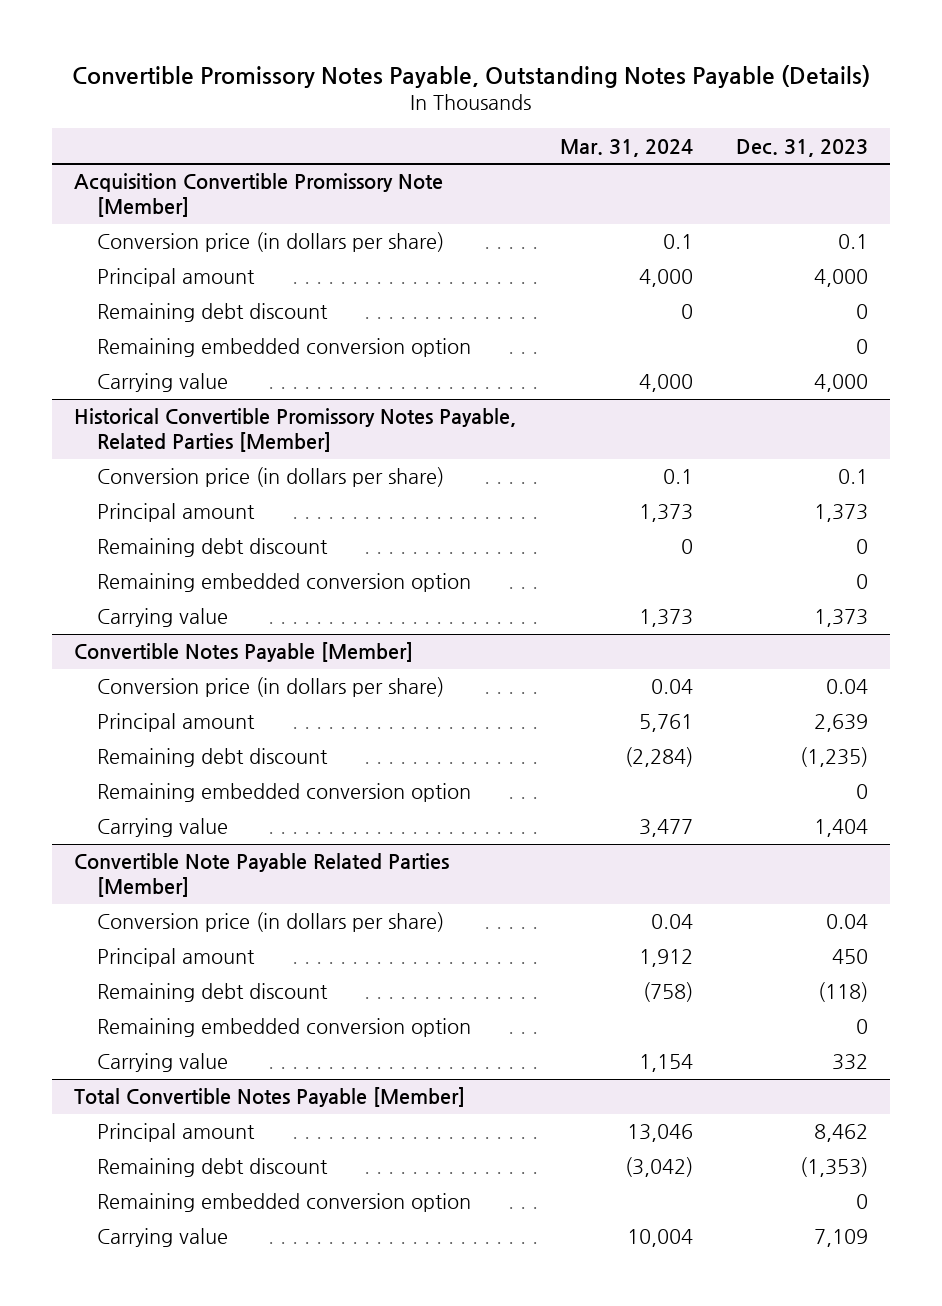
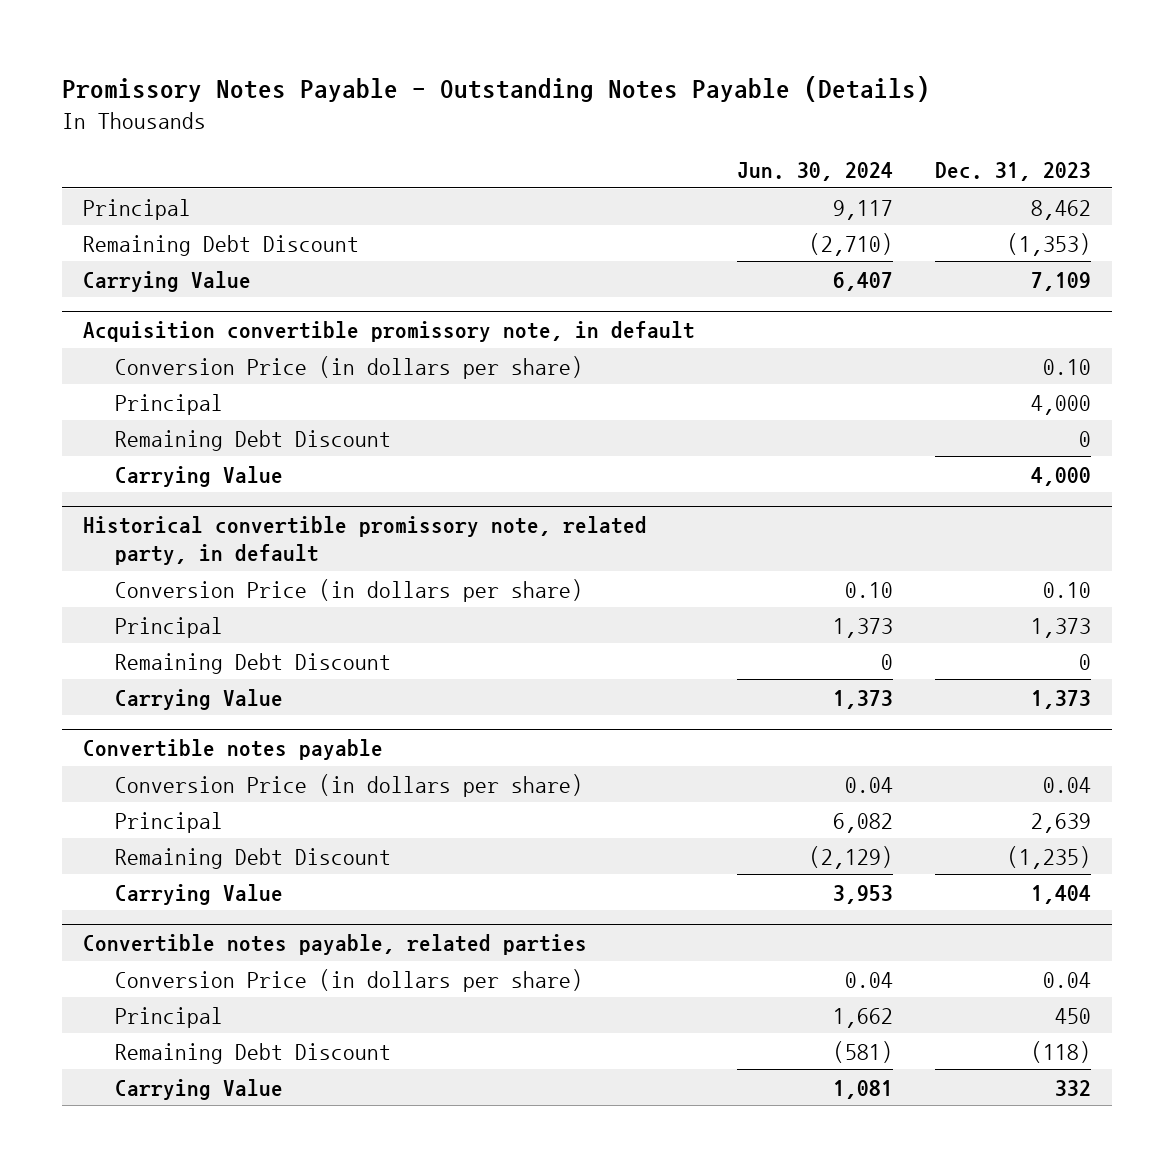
- Convertible Promissory Notes Payable, Outstanding Notes Payable (Details)
+ Promissory Notes Payable - Outstanding Notes Payable (Details)
- | Mar. 31, 2024 | Dec. 31, 2023
+ | Jun. 30, 2024 | Dec. 31, 2023
- Acquisition Convertible Promissory Note [Member]
- Conversion price (in dollars per share) | 0.1 | 0.1
- Principal amount | 4,000 | 4,000
- Remaining debt discount | 0 | 0
- Remaining embedded conversion option | | 0
- Carrying value | 4,000 | 4,000
- Historical Convertible Promissory Notes Payable, Related Parties [Member]
- Conversion price (in dollars per share) | 0.1 | 0.1
- Principal amount | 1,373 | 1,373
- Remaining debt discount | 0 | 0
- Remaining embedded conversion option | | 0
- Carrying value | 1,373 | 1,373
- Convertible Notes Payable [Member]
- Conversion price (in dollars per share) | 0.04 | 0.04
- Principal amount | 5,761 | 2,639
- Remaining debt discount | (2,284) | (1,235)
- Remaining embedded conversion option | | 0
- Carrying value | 3,477 | 1,404
- Convertible Note Payable Related Parties [Member]
- Conversion price (in dollars per share) | 0.04 | 0.04
- Principal amount | 1,912 | 450
- Remaining debt discount | (758) | (118)
- Remaining embedded conversion option | | 0
- Carrying value | 1,154 | 332
- Total Convertible Notes Payable [Member]
- Principal amount | 13,046 | 8,462
- Remaining debt discount | (3,042) | (1,353)
- Remaining embedded conversion option | | 0
- Carrying value | 10,004 | 7,109
+ Principal | 9,117 | 8,462
+ Remaining Debt Discount | (2,710) | (1,353)
+ Carrying Value | 6,407 | 7,109
+ Acquisition convertible promissory note, in default
+ Conversion Price (in dollars per share) | | 0.10
+ Principal | | 4,000
+ Remaining Debt Discount | | 0
+ Carrying Value | | 4,000
+ Historical convertible promissory note, related party, in default
+ Conversion Price (in dollars per share) | 0.10 | 0.10
+ Principal | 1,373 | 1,373
+ Remaining Debt Discount | 0 | 0
+ Carrying Value | 1,373 | 1,373
+ Convertible notes payable
+ Conversion Price (in dollars per share) | 0.04 | 0.04
+ Principal | 6,082 | 2,639
+ Remaining Debt Discount | (2,129) | (1,235)
+ Carrying Value | 3,953 | 1,404
+ Convertible notes payable, related parties
+ Conversion Price (in dollars per share) | 0.04 | 0.04
+ Principal | 1,662 | 450
+ Remaining Debt Discount | (581) | (118)
+ Carrying Value | 1,081 | 332

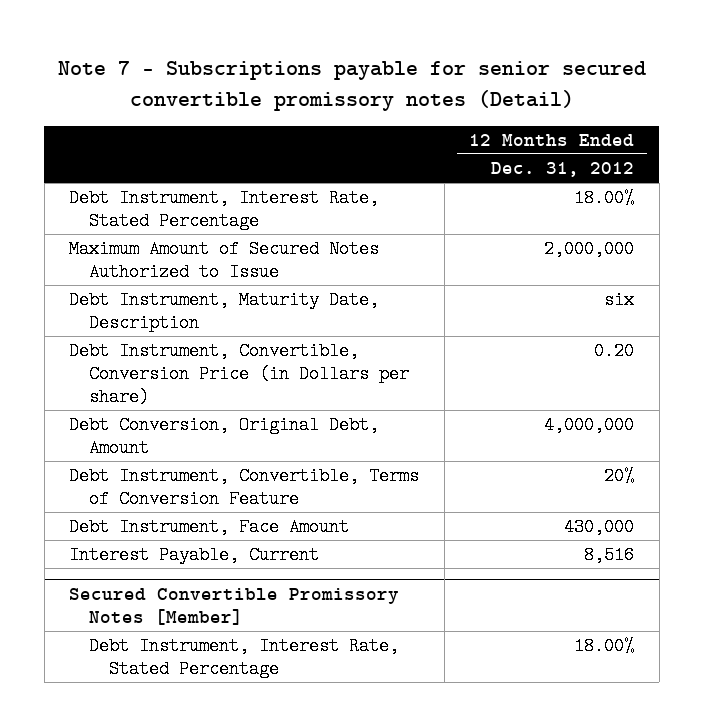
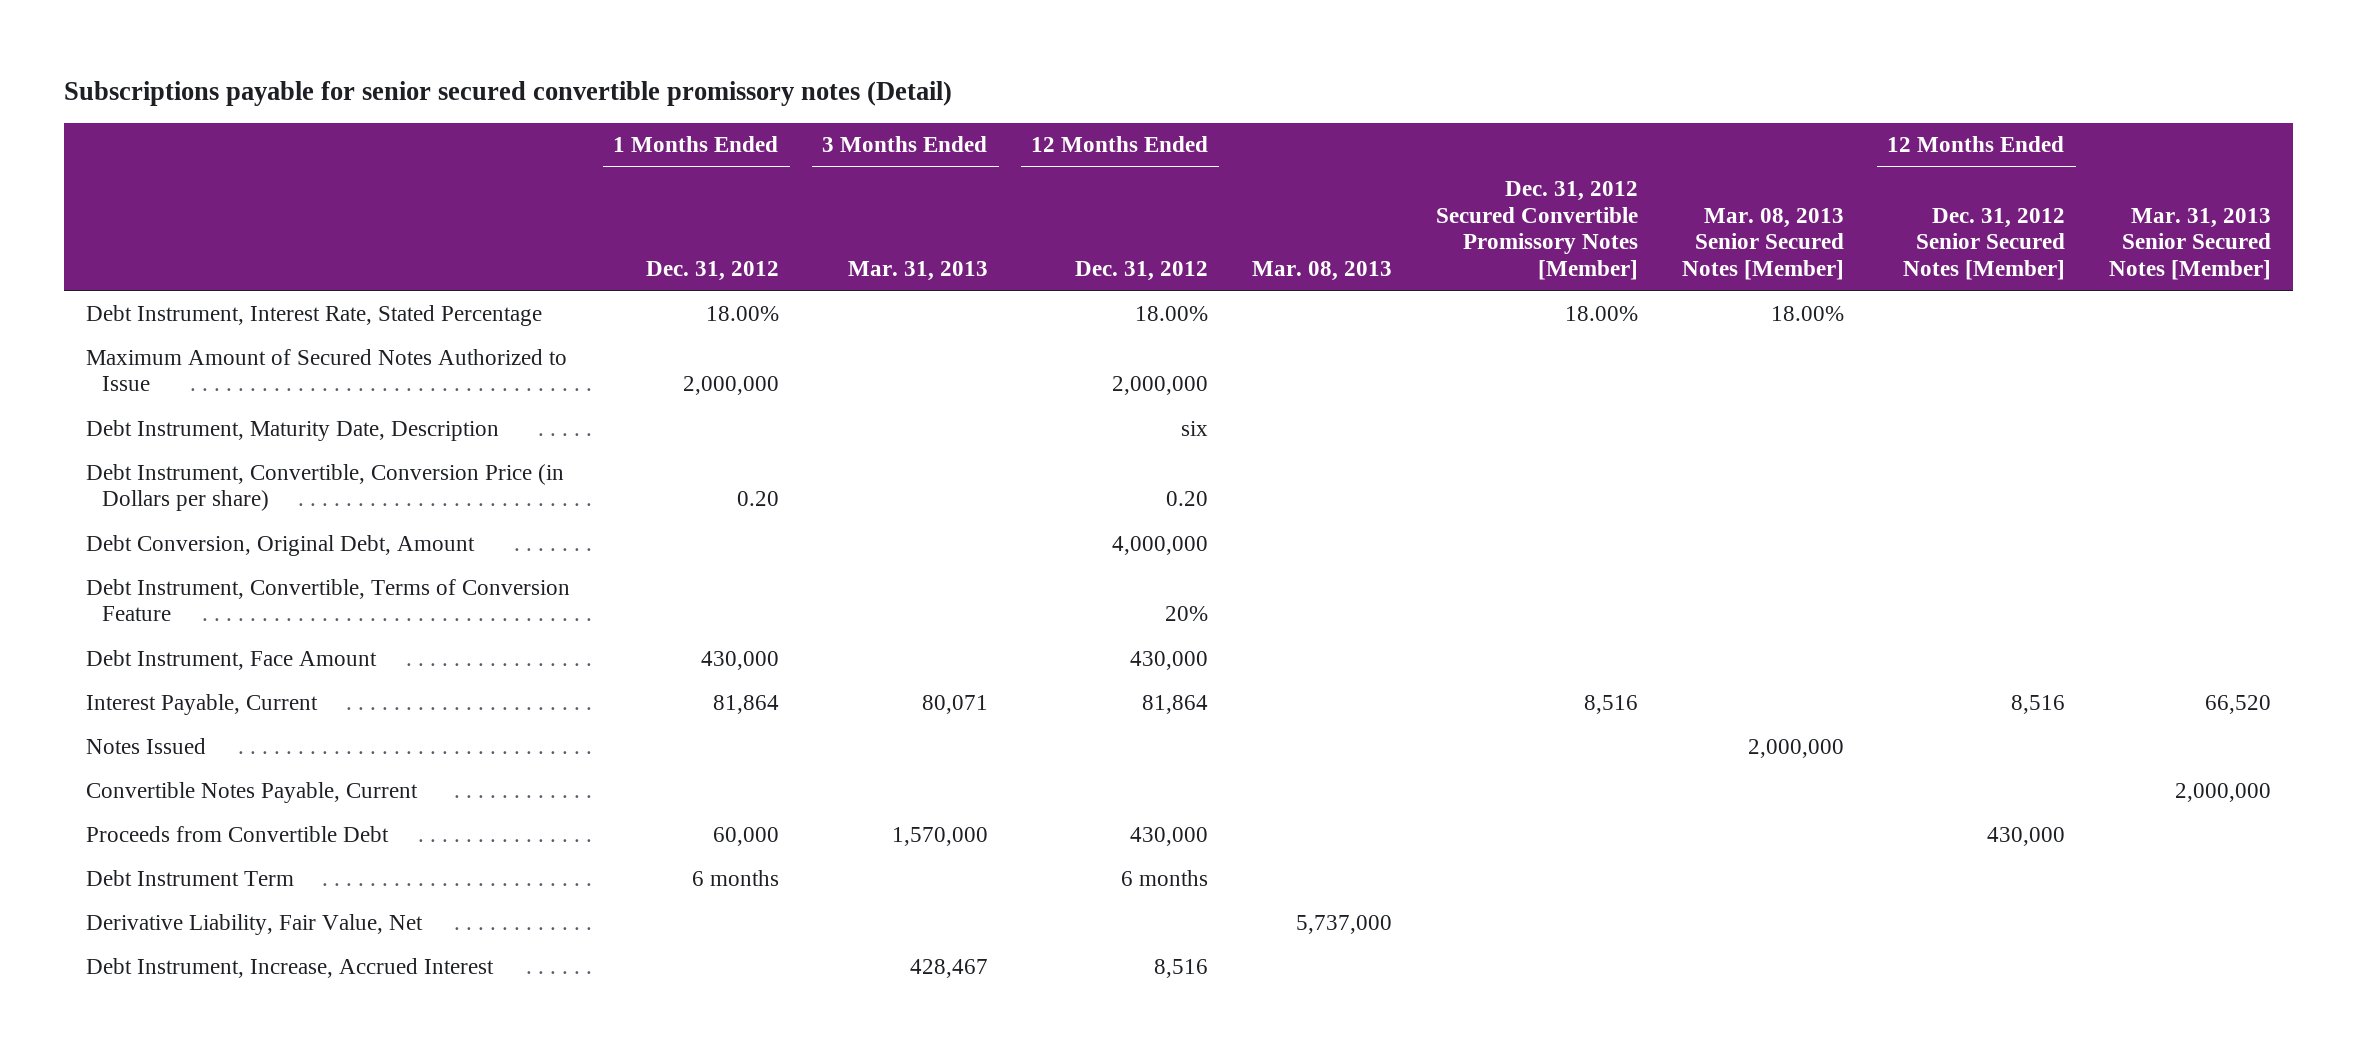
- Note 7 - Subscriptions payable for senior secured convertible promissory notes (Detail)
+ Subscriptions payable for senior secured convertible promissory notes (Detail)
- | 12 Months Ended Dec. 31, 2012
+ | 1 Months Ended Dec. 31, 2012 | 3 Months Ended Mar. 31, 2013 | 12 Months Ended Dec. 31, 2012 | Mar. 08, 2013 | Dec. 31, 2012 Secured Convertible Promissory Notes [Member] | Mar. 08, 2013 Senior Secured Notes [Member] | 12 Months Ended Dec. 31, 2012 Senior Secured Notes [Member] | Mar. 31, 2013 Senior Secured Notes [Member]
- Interest Payable, Current | 8,516
- Secured Convertible Promissory Notes [Member]
- Debt Instrument, Interest Rate, Stated Percentage | 18.00%
+ Interest Payable, Current | 81,864 | 80,071 | 81,864 | | 8,516 | | 8,516 | 66,520
+ Notes Issued | | | | | | 2,000,000 | |
+ Convertible Notes Payable, Current | | | | | | | | 2,000,000
+ Proceeds from Convertible Debt | 60,000 | 1,570,000 | 430,000 | | | | 430,000 |
+ Debt Instrument Term | 6 months | | 6 months | | | | |
+ Derivative Liability, Fair Value, Net | | | | 5,737,000 | | | |
+ Debt Instrument, Increase, Accrued Interest | | 428,467 | 8,516 | | | | |

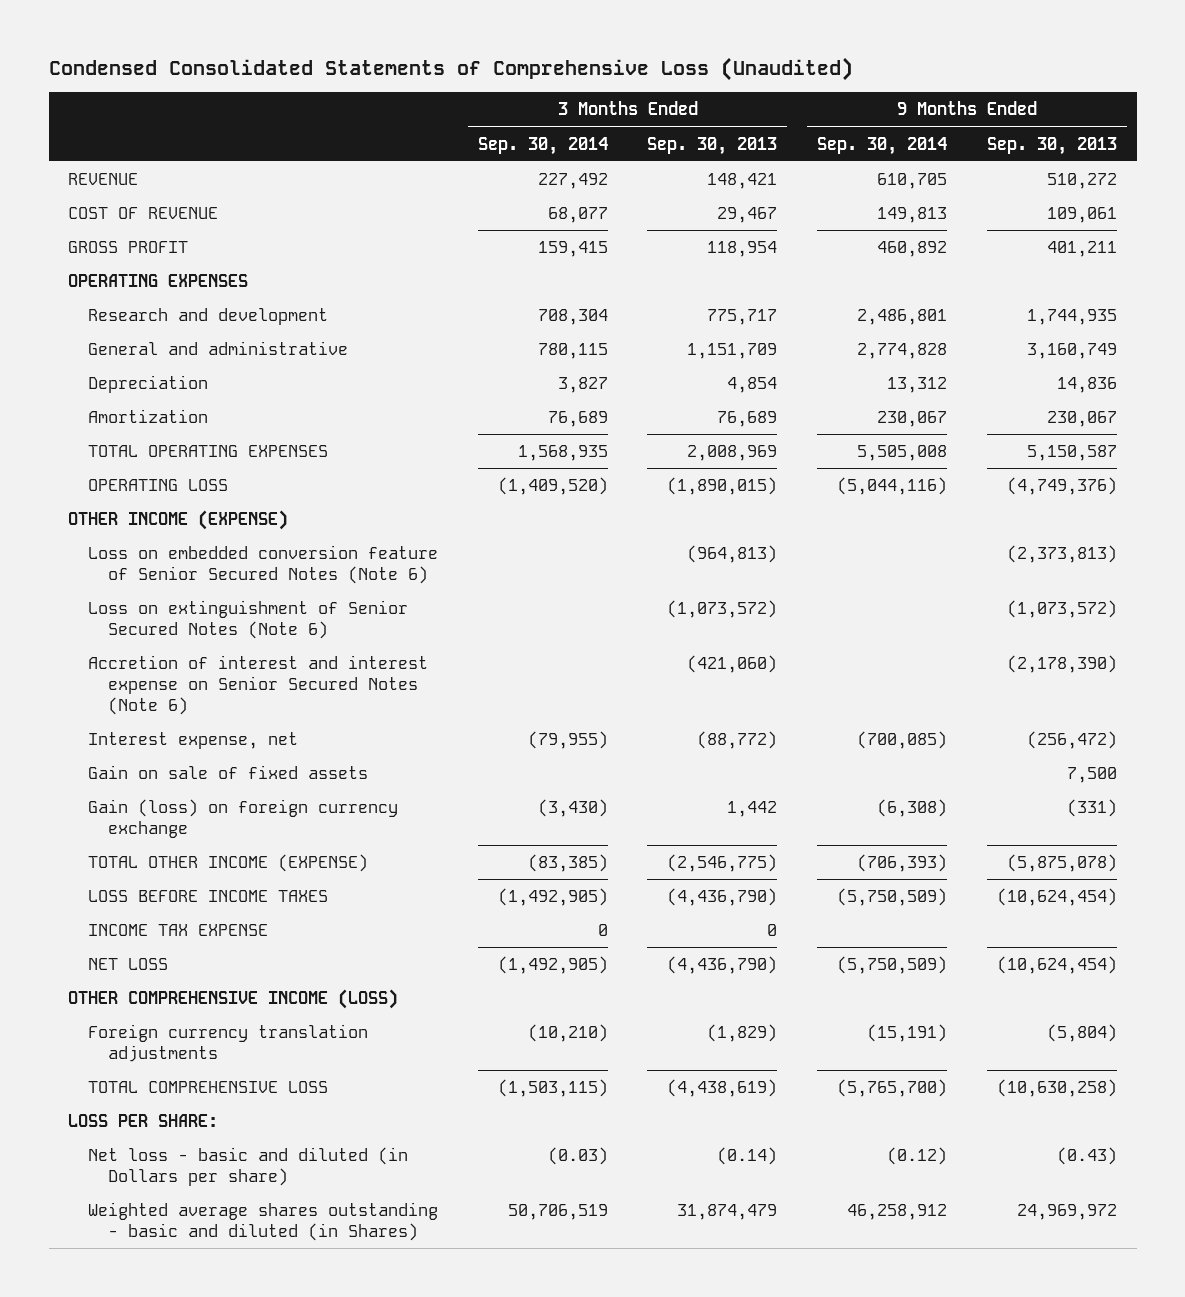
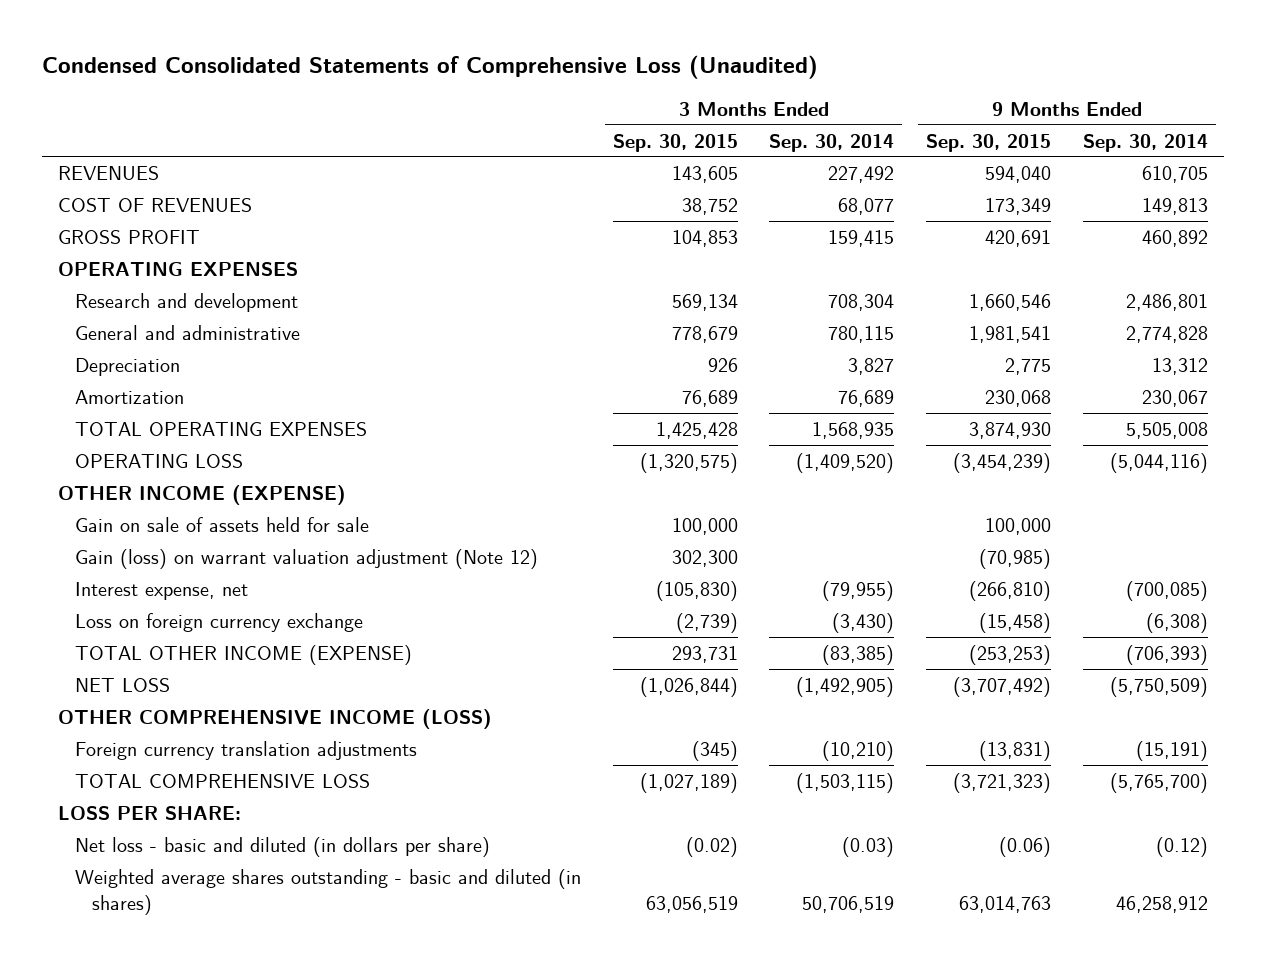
- | 3 Months Ended Sep. 30, 2014 | 3 Months Ended Sep. 30, 2013 | 9 Months Ended Sep. 30, 2014 | 9 Months Ended Sep. 30, 2013
+ | 3 Months Ended Sep. 30, 2015 | 3 Months Ended Sep. 30, 2014 | 9 Months Ended Sep. 30, 2015 | 9 Months Ended Sep. 30, 2014
- REVENUE | 227,492 | 148,421 | 610,705 | 510,272
- COST OF REVENUE | 68,077 | 29,467 | 149,813 | 109,061
+ REVENUES | 143,605 | 227,492 | 594,040 | 610,705
+ COST OF REVENUES | 38,752 | 68,077 | 173,349 | 149,813
- Loss on embedded conversion feature of Senior Secured Notes (Note 6) | | (964,813) | | (2,373,813)
- Loss on extinguishment of Senior Secured Notes (Note 6) | | (1,073,572) | | (1,073,572)
- Accretion of interest and interest expense on Senior Secured Notes (Note 6) | | (421,060) | | (2,178,390)
+ Gain on sale of assets held for sale | 100,000 | | 100,000 |
+ Gain (loss) on warrant valuation adjustment (Note 12) | 302,300 | | (70,985) |
- Gain on sale of fixed assets | | | | 7,500
- Gain (loss) on foreign currency exchange | (3,430) | 1,442 | (6,308) | (331)
+ Loss on foreign currency exchange | (2,739) | (3,430) | (15,458) | (6,308)
- LOSS BEFORE INCOME TAXES | (1,492,905) | (4,436,790) | (5,750,509) | (10,624,454)
- INCOME TAX EXPENSE | 0 | 0 | |
- Net loss - basic and diluted (in Dollars per share) | (0.03) | (0.14) | (0.12) | (0.43)
- Weighted average shares outstanding - basic and diluted (in Shares) | 50,706,519 | 31,874,479 | 46,258,912 | 24,969,972
+ Net loss - basic and diluted (in dollars per share) | (0.02) | (0.03) | (0.06) | (0.12)
+ Weighted average shares outstanding - basic and diluted (in shares) | 63,056,519 | 50,706,519 | 63,014,763 | 46,258,912

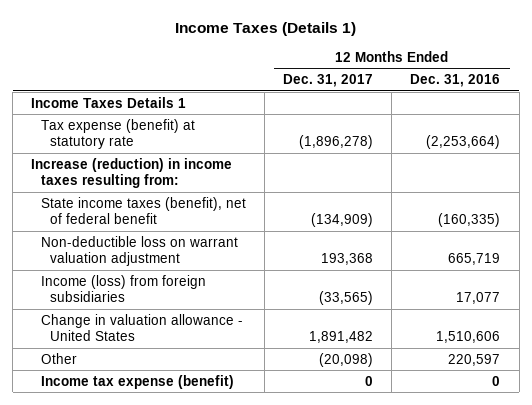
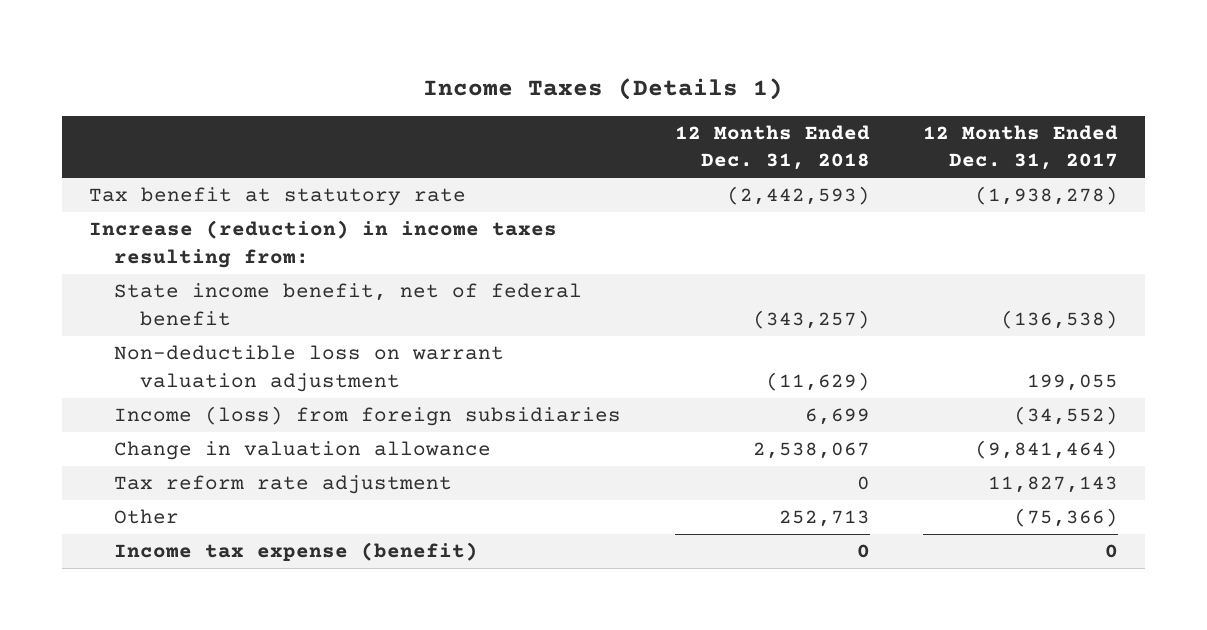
- | 12 Months Ended Dec. 31, 2017 | 12 Months Ended Dec. 31, 2016
+ | 12 Months Ended Dec. 31, 2018 | 12 Months Ended Dec. 31, 2017
- Income Taxes Details 1
- Tax expense (benefit) at statutory rate | (1,896,278) | (2,253,664)
+ Tax benefit at statutory rate | (2,442,593) | (1,938,278)
- State income taxes (benefit), net of federal benefit | (134,909) | (160,335)
- Non-deductible loss on warrant valuation adjustment | 193,368 | 665,719
- Income (loss) from foreign subsidiaries | (33,565) | 17,077
- Change in valuation allowance - United States | 1,891,482 | 1,510,606
- Other | (20,098) | 220,597
+ State income benefit, net of federal benefit | (343,257) | (136,538)
+ Non-deductible loss on warrant valuation adjustment | (11,629) | 199,055
+ Income (loss) from foreign subsidiaries | 6,699 | (34,552)
+ Change in valuation allowance | 2,538,067 | (9,841,464)
+ Tax reform rate adjustment | 0 | 11,827,143
+ Other | 252,713 | (75,366)

